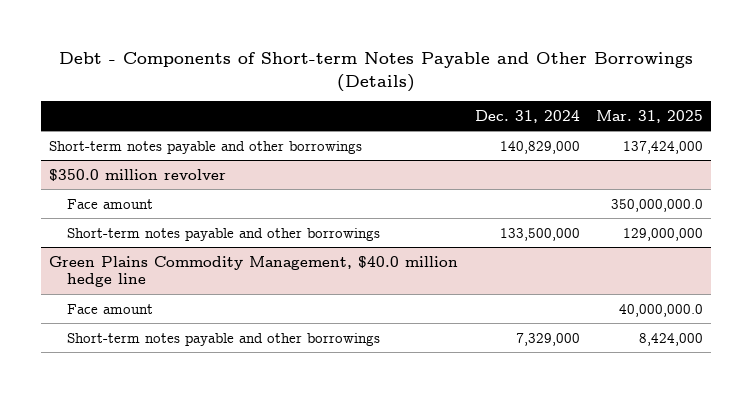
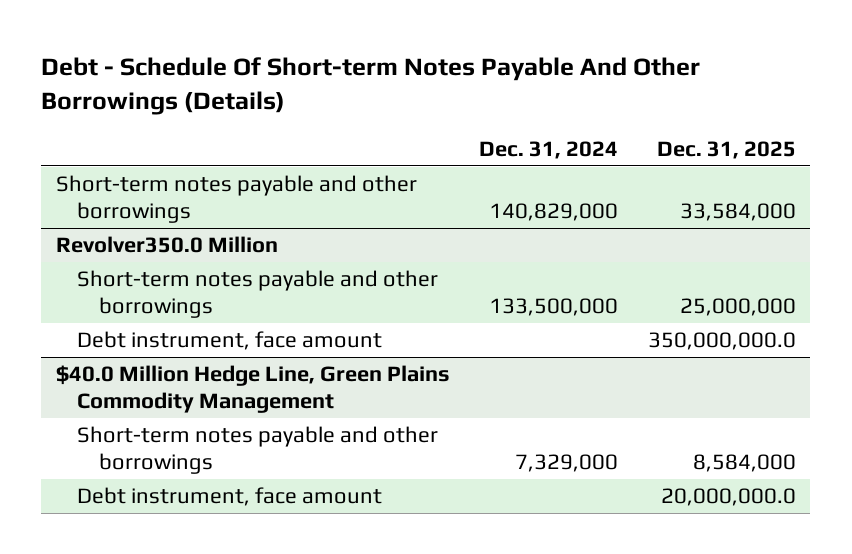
- Debt - Components of Short-term Notes Payable and Other Borrowings (Details)
+ Debt - Schedule Of Short-term Notes Payable And Other Borrowings (Details)
- | Dec. 31, 2024 | Mar. 31, 2025
+ | Dec. 31, 2024 | Dec. 31, 2025
- $350.0 million revolver
- Face amount | | 350,000,000.0
+ Revolver350.0 Million
- Green Plains Commodity Management, $40.0 million hedge line
- Face amount | | 40,000,000.0
+ Debt instrument, face amount | | 350,000,000.0
+ $40.0 Million Hedge Line, Green Plains Commodity Management
+ Debt instrument, face amount | | 20,000,000.0

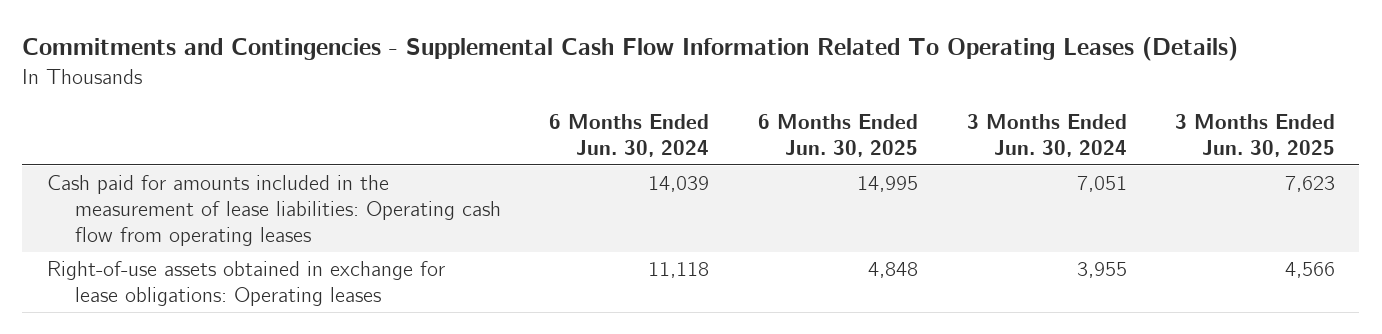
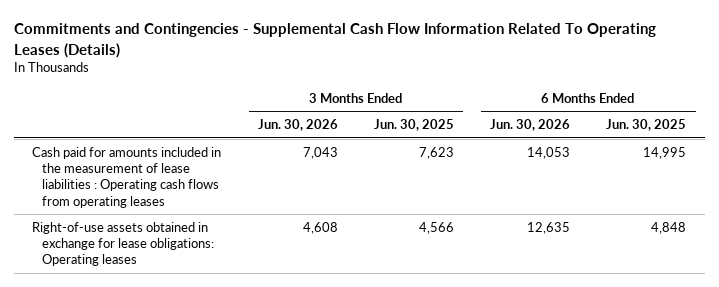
- | 6 Months Ended Jun. 30, 2024 | 6 Months Ended Jun. 30, 2025 | 3 Months Ended Jun. 30, 2024 | 3 Months Ended Jun. 30, 2025
+ | 3 Months Ended Jun. 30, 2026 | 3 Months Ended Jun. 30, 2025 | 6 Months Ended Jun. 30, 2026 | 6 Months Ended Jun. 30, 2025
- Cash paid for amounts included in the measurement of lease liabilities: Operating cash flow from operating leases | 14,039 | 14,995 | 7,051 | 7,623
+ Cash paid for amounts included in the measurement of lease liabilities : Operating cash flows from operating leases | 7,043 | 7,623 | 14,053 | 14,995

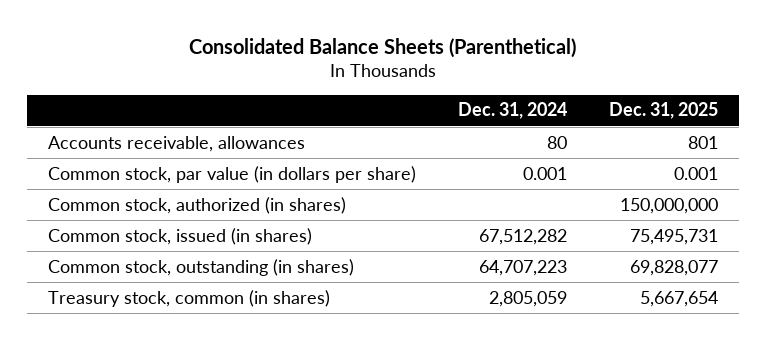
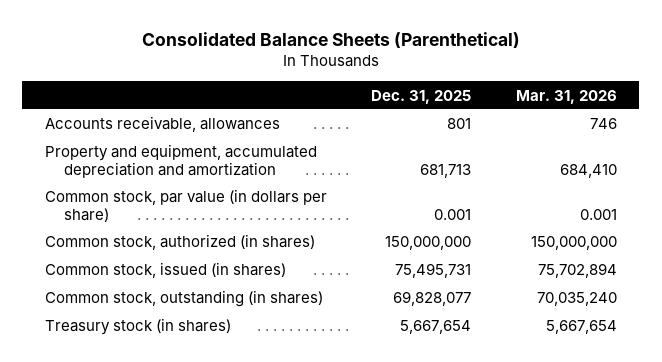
- | Dec. 31, 2024 | Dec. 31, 2025
+ | Dec. 31, 2025 | Mar. 31, 2026
+ Property and equipment, accumulated depreciation and amortization | 681,713 | 684,410
- Treasury stock, common (in shares) | 2,805,059 | 5,667,654
+ Treasury stock (in shares) | 5,667,654 | 5,667,654

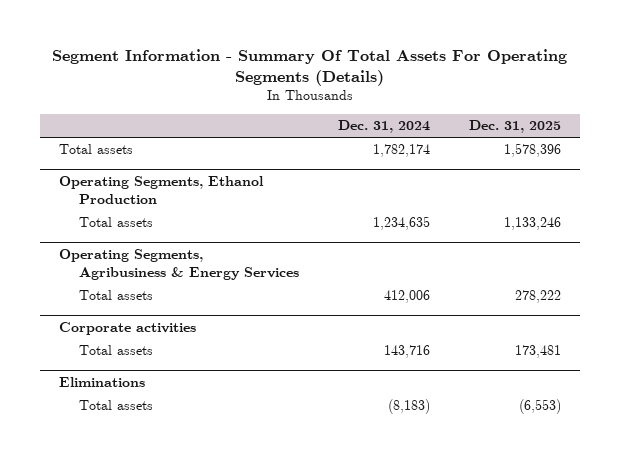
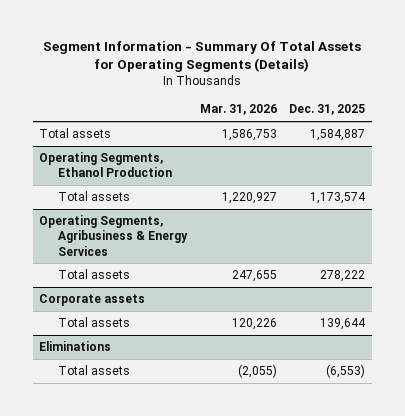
- Segment Information - Summary Of Total Assets For Operating Segments (Details)
+ Segment Information - Summary Of Total Assets for Operating Segments (Details)
- | Dec. 31, 2024 | Dec. 31, 2025
+ | Mar. 31, 2026 | Dec. 31, 2025
- Total assets | 1,782,174 | 1,578,396
+ Total assets | 1,586,753 | 1,584,887
@ Operating Segments, Ethanol Production
- Total assets | 1,234,635 | 1,133,246
+ Total assets | 1,220,927 | 1,173,574
- Corporate activities
- Total assets | 143,716 | 173,481
+ Corporate assets
+ Total assets | 120,226 | 139,644

